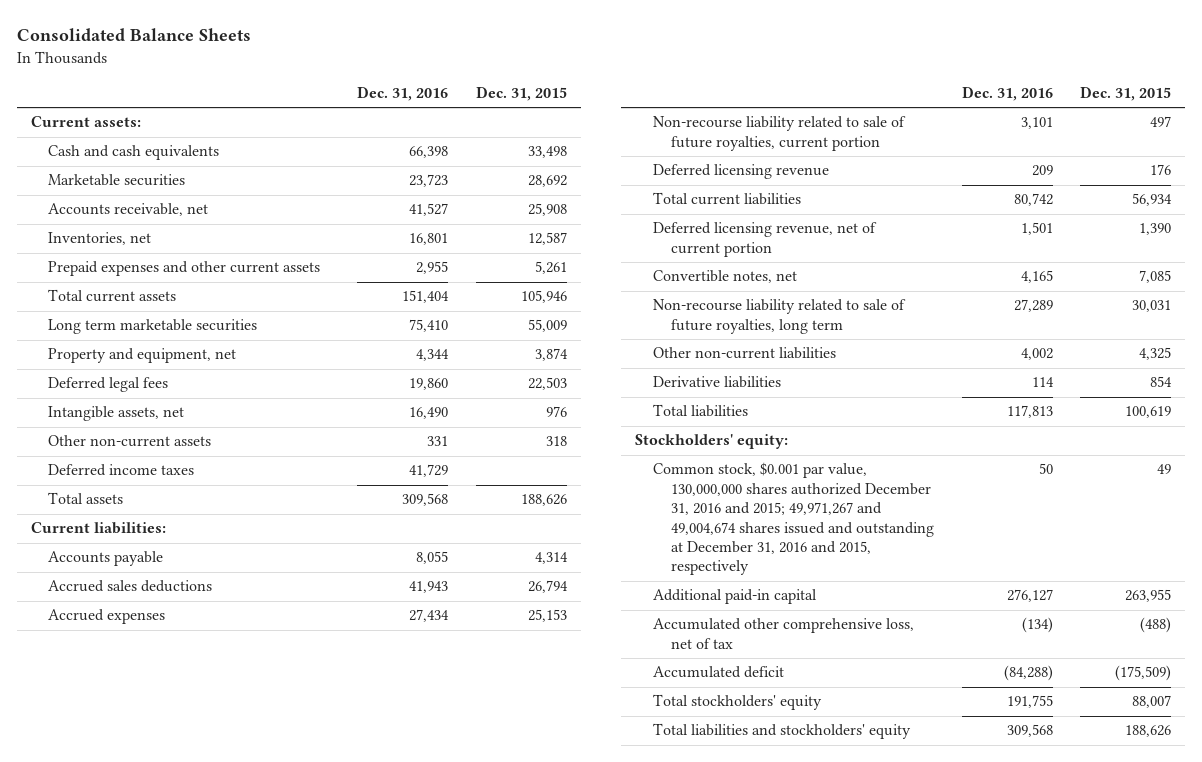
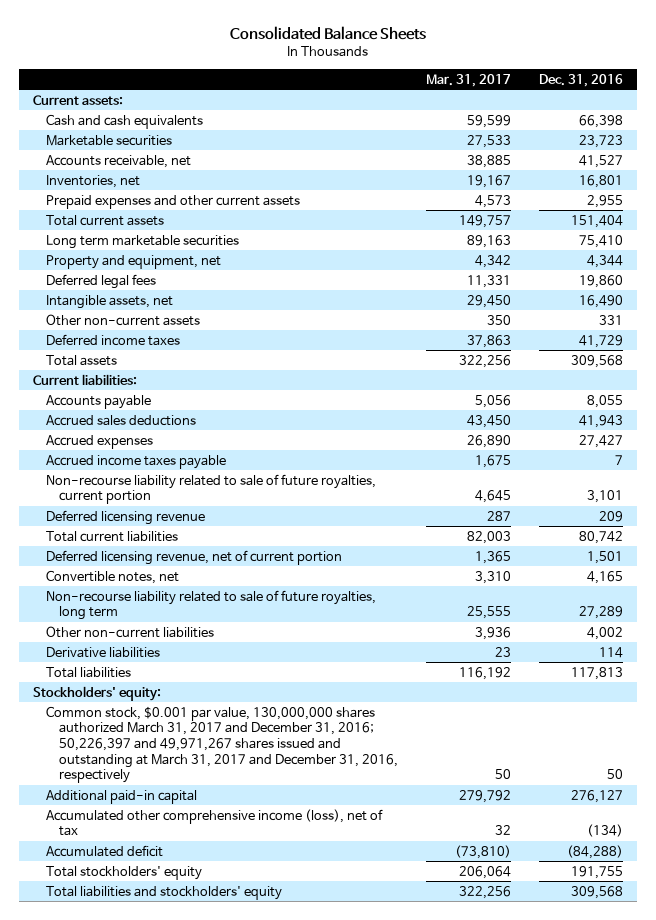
- | Dec. 31, 2016 | Dec. 31, 2015
+ | Mar. 31, 2017 | Dec. 31, 2016
- Accrued expenses | 27,434 | 25,153
+ Accrued expenses | 26,890 | 27,427
+ Accrued income taxes payable | 1,675 | 7
- Common stock, $0.001 par value, 130,000,000 shares authorized December 31, 2016 and 2015; 49,971,267 and 49,004,674 shares issued and outstanding at December 31, 2016 and 2015, respectively | 50 | 49
+ Common stock, $0.001 par value, 130,000,000 shares authorized March 31, 2017 and December 31, 2016; 50,226,397 and 49,971,267 shares issued and outstanding at March 31, 2017 and December 31, 2016, respectively | 50 | 50
- Accumulated other comprehensive loss, net of tax | (134) | (488)
+ Accumulated other comprehensive income (loss), net of tax | 32 | (134)

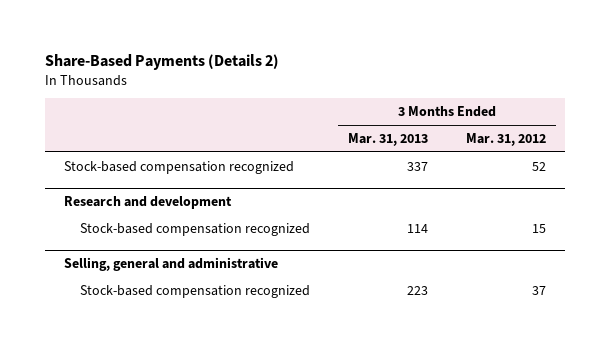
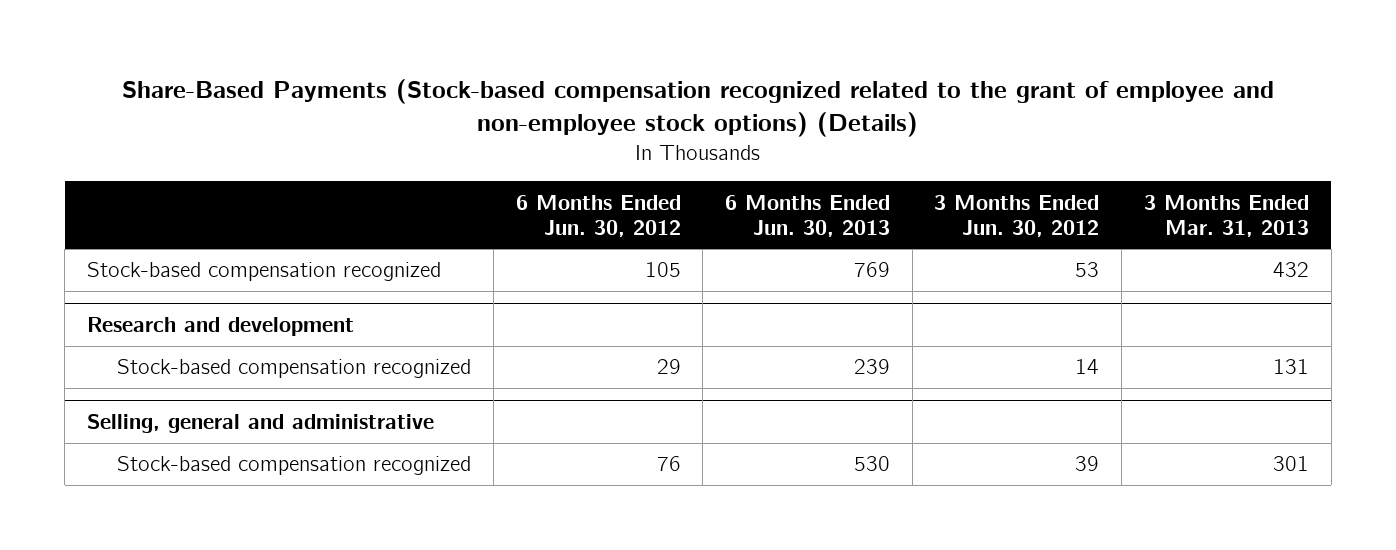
- Share-Based Payments (Details 2)
+ Share-Based Payments (Stock-based compensation recognized related to the grant of employee and non-employee stock options) (Details)
- | 3 Months Ended Mar. 31, 2013 | 3 Months Ended Mar. 31, 2012
+ | 6 Months Ended Jun. 30, 2012 | 6 Months Ended Jun. 30, 2013 | 3 Months Ended Jun. 30, 2012 | 3 Months Ended Mar. 31, 2013
- Stock-based compensation recognized | 337 | 52
+ Stock-based compensation recognized | 105 | 769 | 53 | 432
@ Research and development
- Stock-based compensation recognized | 114 | 15
+ Stock-based compensation recognized | 29 | 239 | 14 | 131
@ Selling, general and administrative
- Stock-based compensation recognized | 223 | 37
+ Stock-based compensation recognized | 76 | 530 | 39 | 301

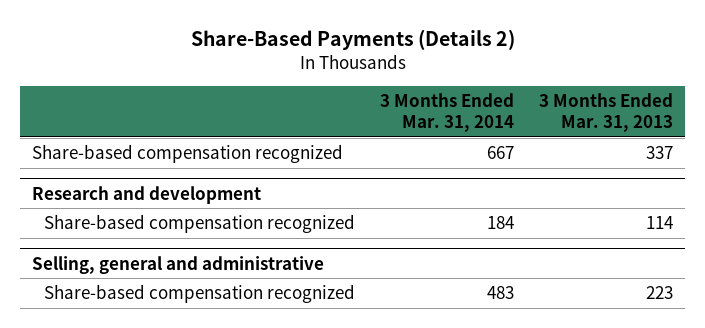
- Share-Based Payments (Stock-based compensation recognized related to the grant of employee and non-employee stock options) (Details)
+ Share-Based Payments (Details 2)
- | 6 Months Ended Jun. 30, 2012 | 6 Months Ended Jun. 30, 2013 | 3 Months Ended Jun. 30, 2012 | 3 Months Ended Mar. 31, 2013
+ | 3 Months Ended Mar. 31, 2014 | 3 Months Ended Mar. 31, 2013
- Stock-based compensation recognized | 105 | 769 | 53 | 432
+ Share-based compensation recognized | 667 | 337
@ Research and development
- Stock-based compensation recognized | 29 | 239 | 14 | 131
+ Share-based compensation recognized | 184 | 114
@ Selling, general and administrative
- Stock-based compensation recognized | 76 | 530 | 39 | 301
+ Share-based compensation recognized | 483 | 223

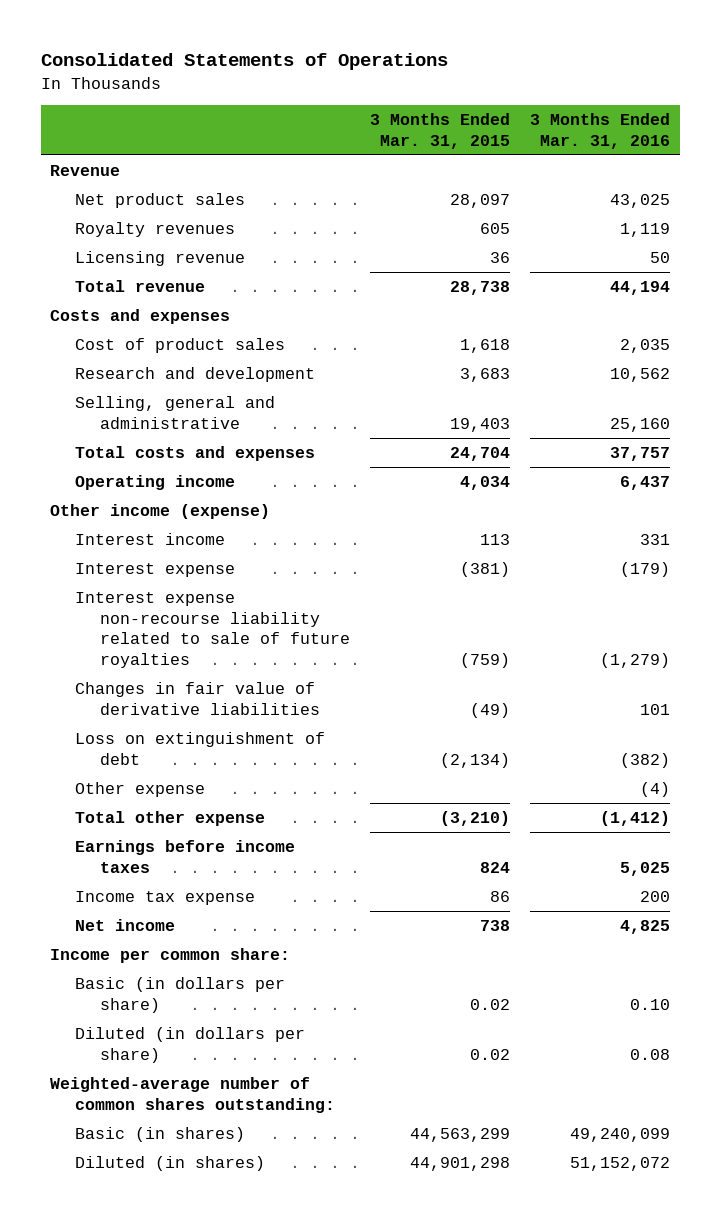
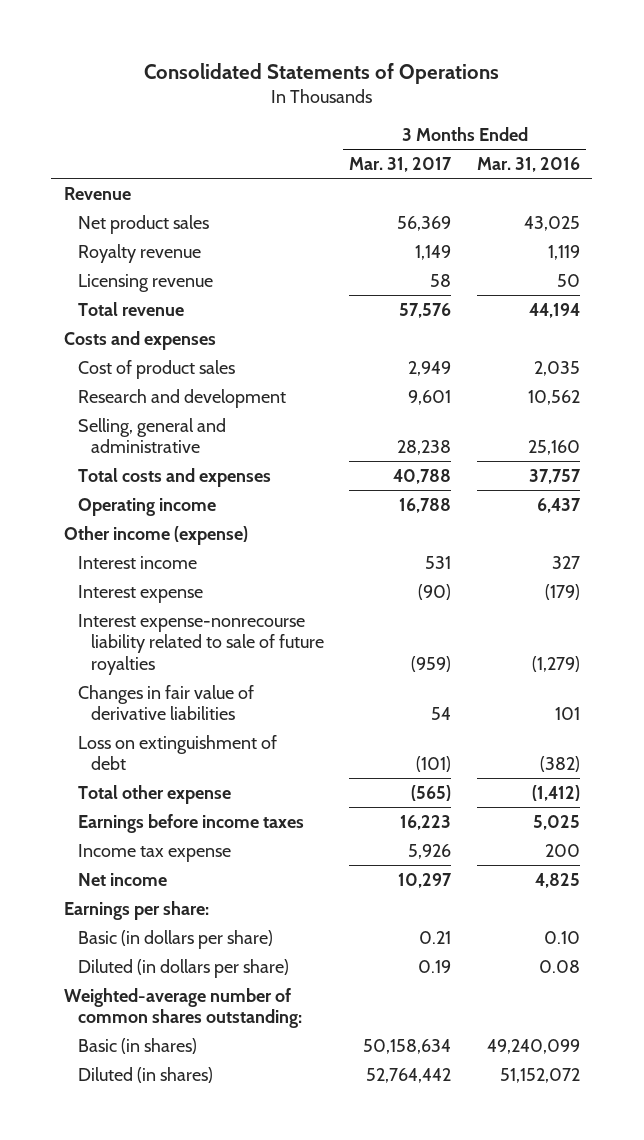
- | 3 Months Ended Mar. 31, 2015 | 3 Months Ended Mar. 31, 2016
+ | 3 Months Ended Mar. 31, 2017 | 3 Months Ended Mar. 31, 2016
- Royalty revenues | 605 | 1,119
+ Royalty revenue | 1,149 | 1,119
- Interest income | 113 | 331
+ Interest income | 531 | 327
- Interest expense non-recourse liability related to sale of future royalties | (759) | (1,279)
+ Interest expense-nonrecourse liability related to sale of future royalties | (959) | (1,279)
- Other expense | | (4)
- Income per common share:
+ Earnings per share:

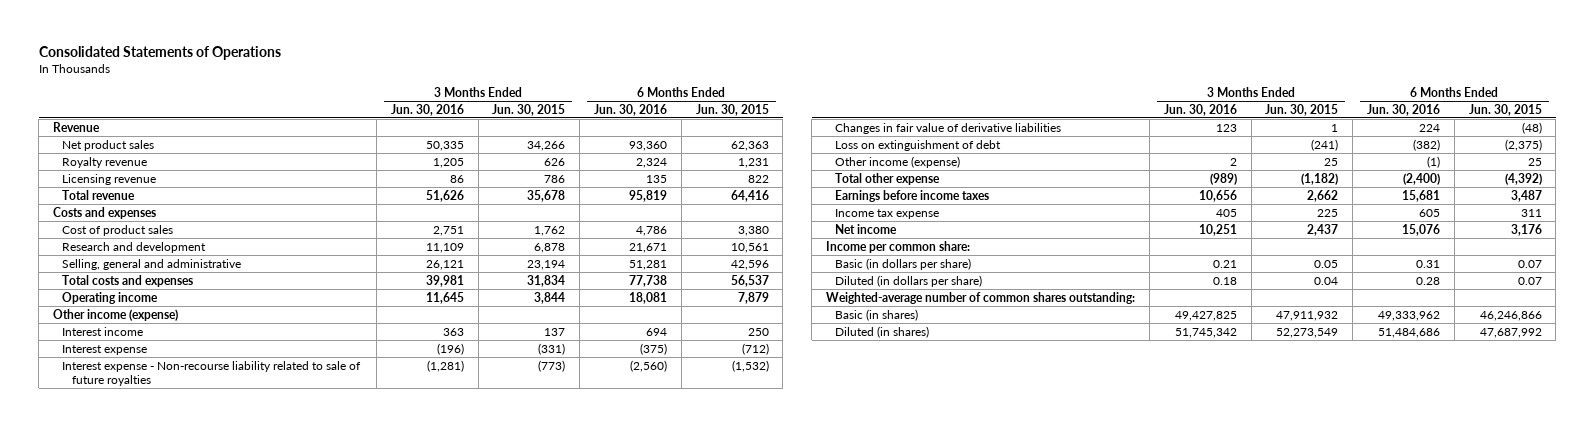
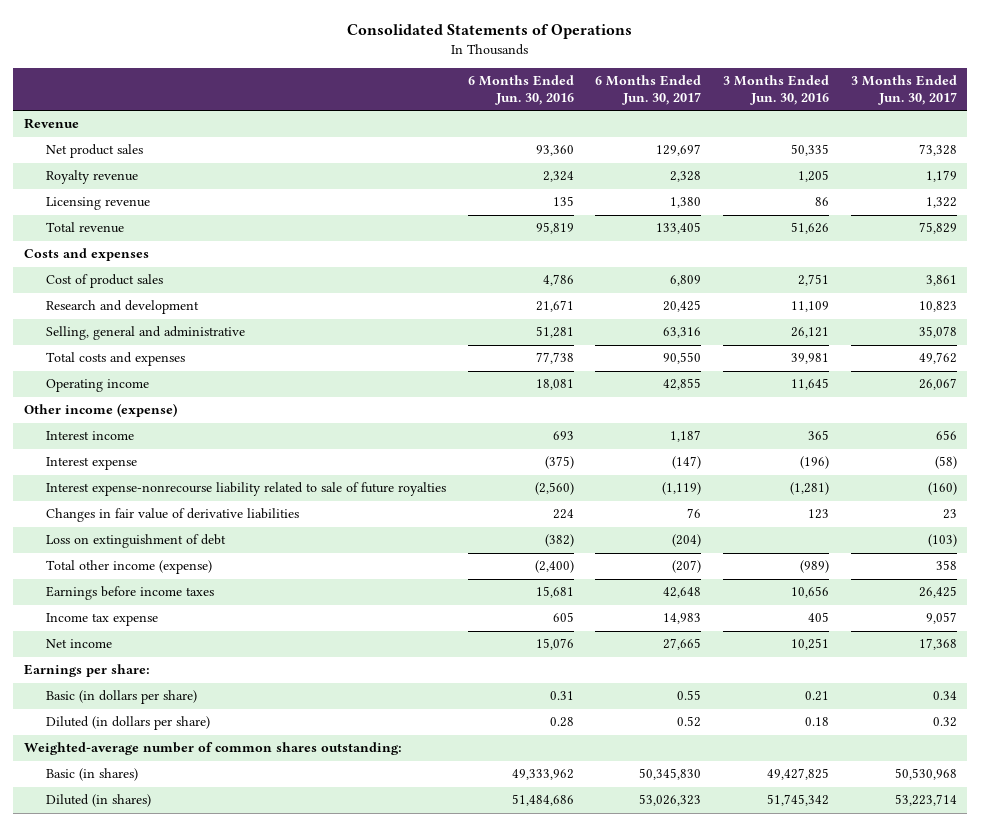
- | 3 Months Ended Jun. 30, 2016 | 3 Months Ended Jun. 30, 2015 | 6 Months Ended Jun. 30, 2016 | 6 Months Ended Jun. 30, 2015
+ | 6 Months Ended Jun. 30, 2016 | 6 Months Ended Jun. 30, 2017 | 3 Months Ended Jun. 30, 2016 | 3 Months Ended Jun. 30, 2017
- Interest income | 363 | 137 | 694 | 250
+ Interest income | 693 | 1,187 | 365 | 656
- Interest expense - Non-recourse liability related to sale of future royalties | (1,281) | (773) | (2,560) | (1,532)
+ Interest expense-nonrecourse liability related to sale of future royalties | (2,560) | (1,119) | (1,281) | (160)
- Other income (expense) | 2 | 25 | (1) | 25
- Total other expense | (989) | (1,182) | (2,400) | (4,392)
+ Total other income (expense) | (2,400) | (207) | (989) | 358
- Income per common share:
+ Earnings per share:

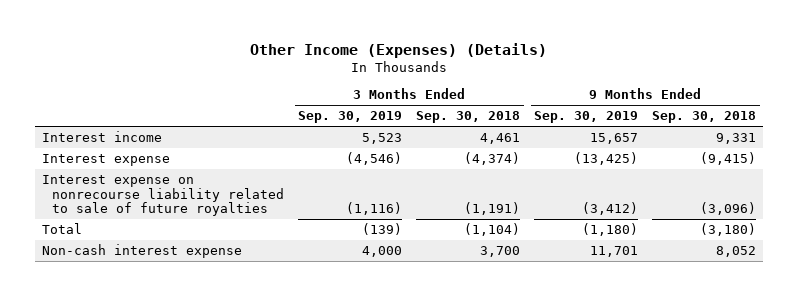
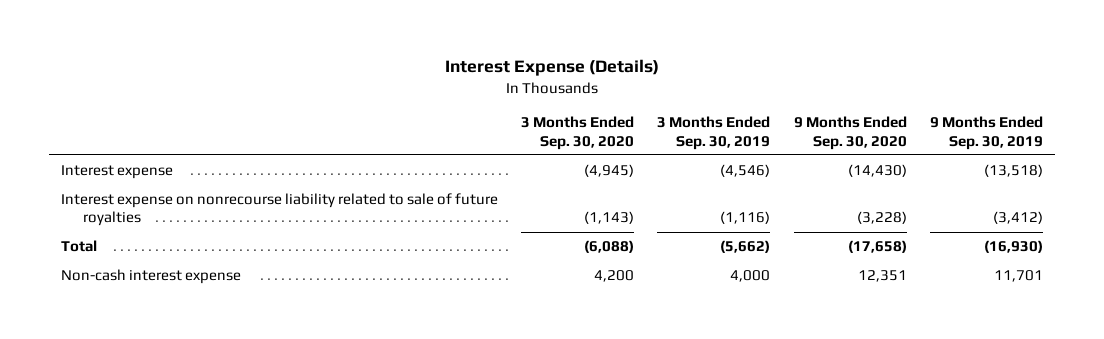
- Other Income (Expenses) (Details)
+ Interest Expense (Details)
- | 3 Months Ended Sep. 30, 2019 | 3 Months Ended Sep. 30, 2018 | 9 Months Ended Sep. 30, 2019 | 9 Months Ended Sep. 30, 2018
+ | 3 Months Ended Sep. 30, 2020 | 3 Months Ended Sep. 30, 2019 | 9 Months Ended Sep. 30, 2020 | 9 Months Ended Sep. 30, 2019
- Interest income | 5,523 | 4,461 | 15,657 | 9,331
- Interest expense | (4,546) | (4,374) | (13,425) | (9,415)
+ Interest expense | (4,945) | (4,546) | (14,430) | (13,518)
- Total | (139) | (1,104) | (1,180) | (3,180)
+ Total | (6,088) | (5,662) | (17,658) | (16,930)

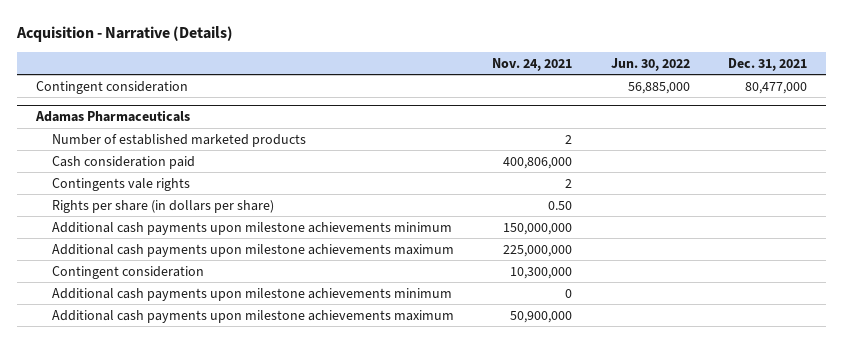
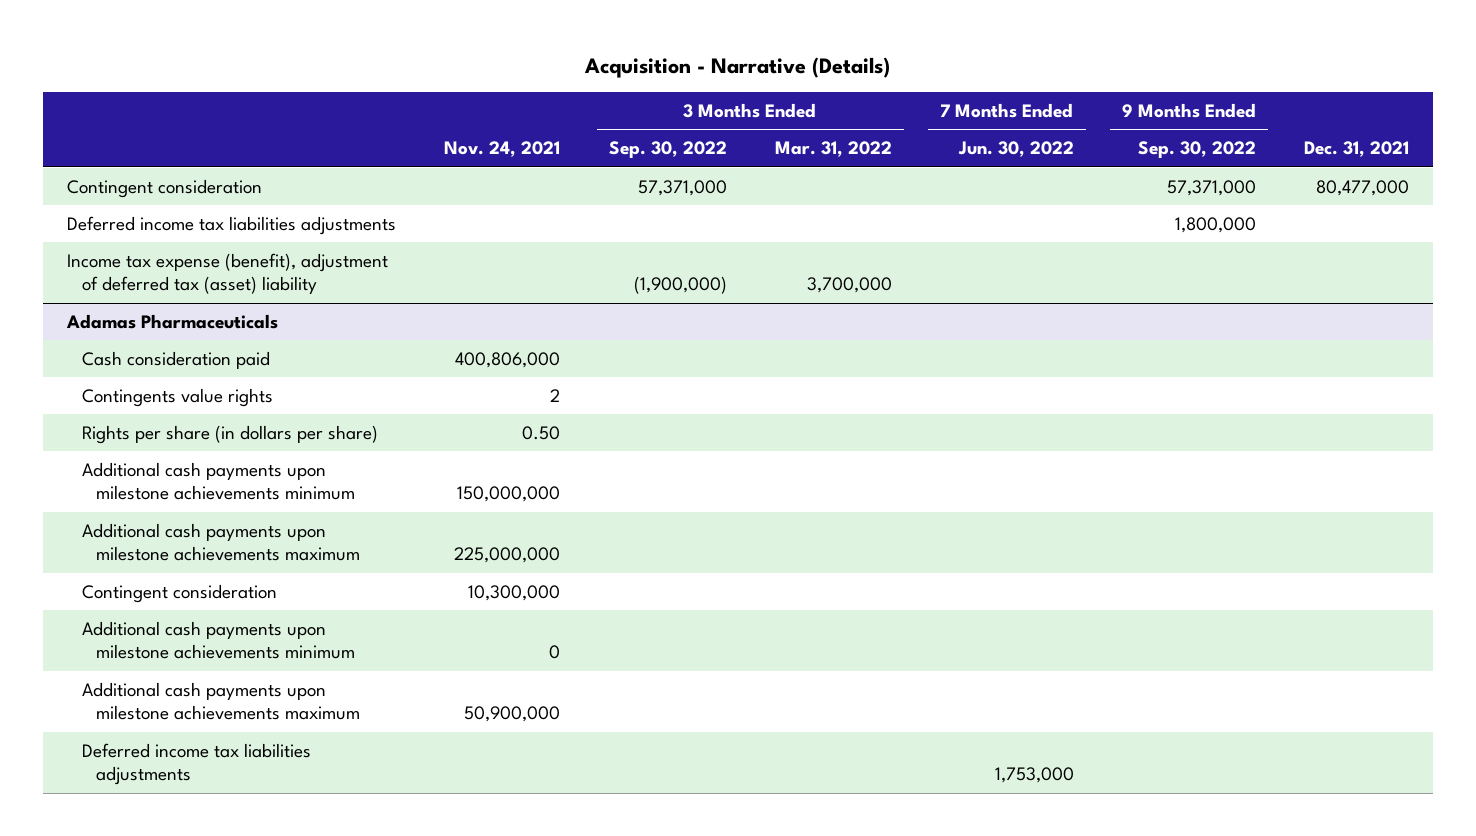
- | Nov. 24, 2021 | Jun. 30, 2022 | Dec. 31, 2021
+ | Nov. 24, 2021 | 3 Months Ended Sep. 30, 2022 | 3 Months Ended Mar. 31, 2022 | 7 Months Ended Jun. 30, 2022 | 9 Months Ended Sep. 30, 2022 | Dec. 31, 2021
+ Deferred income tax liabilities adjustments | | | | | 1,800,000 |
+ Income tax expense (benefit), adjustment of deferred tax (asset) liability | | (1,900,000) | 3,700,000 | | |
@ Adamas Pharmaceuticals
- Number of established marketed products | 2 | |
- Contingents vale rights | 2 | |
+ Contingents value rights | 2 | | | | |
+ Deferred income tax liabilities adjustments | | | | 1,753,000 | |

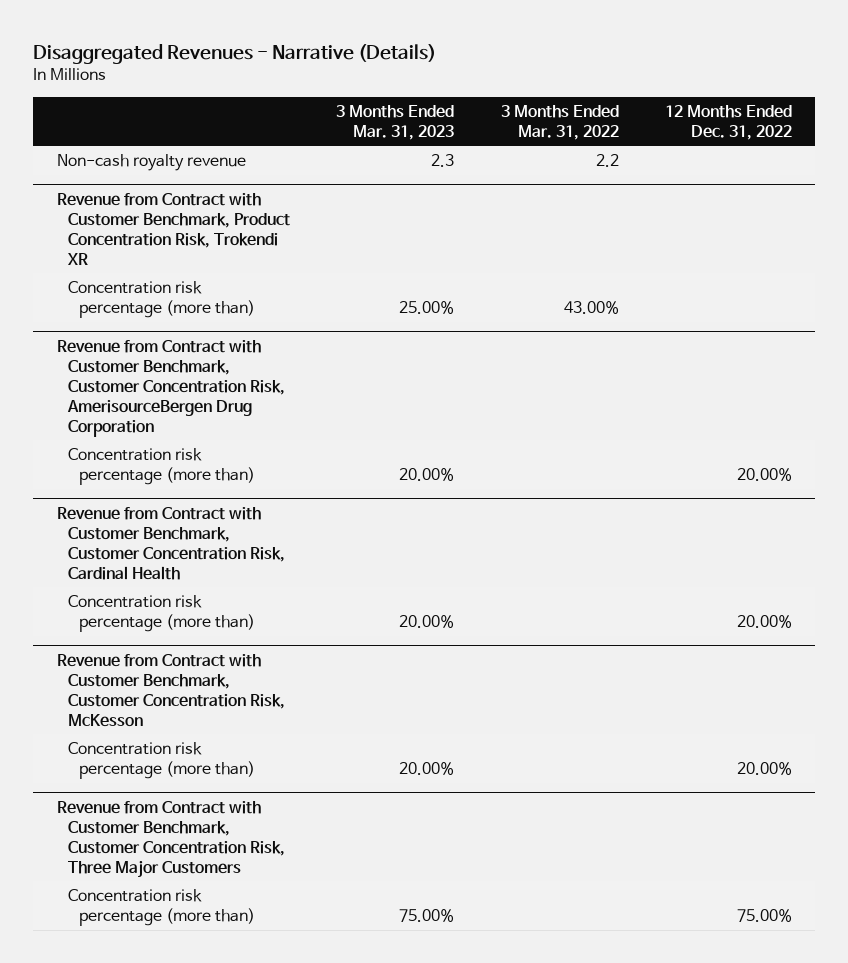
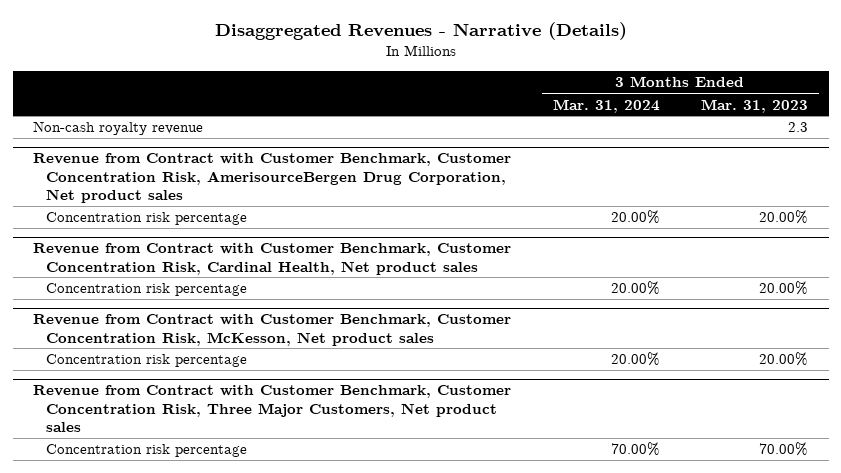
- | 3 Months Ended Mar. 31, 2023 | 3 Months Ended Mar. 31, 2022 | 12 Months Ended Dec. 31, 2022
+ | 3 Months Ended Mar. 31, 2024 | 3 Months Ended Mar. 31, 2023
- Revenue from Contract with Customer Benchmark, Product Concentration Risk, Trokendi XR
- Concentration risk percentage (more than) | 25.00% | 43.00% |
- Revenue from Contract with Customer Benchmark, Customer Concentration Risk, AmerisourceBergen Drug Corporation
- Concentration risk percentage (more than) | 20.00% | | 20.00%
- Revenue from Contract with Customer Benchmark, Customer Concentration Risk, Cardinal Health
- Concentration risk percentage (more than) | 20.00% | | 20.00%
- Revenue from Contract with Customer Benchmark, Customer Concentration Risk, McKesson
- Concentration risk percentage (more than) | 20.00% | | 20.00%
- Revenue from Contract with Customer Benchmark, Customer Concentration Risk, Three Major Customers
- Concentration risk percentage (more than) | 75.00% | | 75.00%
+ Revenue from Contract with Customer Benchmark, Customer Concentration Risk, AmerisourceBergen Drug Corporation, Net product sales
+ Concentration risk percentage | 20.00% | 20.00%
+ Revenue from Contract with Customer Benchmark, Customer Concentration Risk, Cardinal Health, Net product sales
+ Concentration risk percentage | 20.00% | 20.00%
+ Revenue from Contract with Customer Benchmark, Customer Concentration Risk, McKesson, Net product sales
+ Concentration risk percentage | 20.00% | 20.00%
+ Revenue from Contract with Customer Benchmark, Customer Concentration Risk, Three Major Customers, Net product sales
+ Concentration risk percentage | 70.00% | 70.00%

